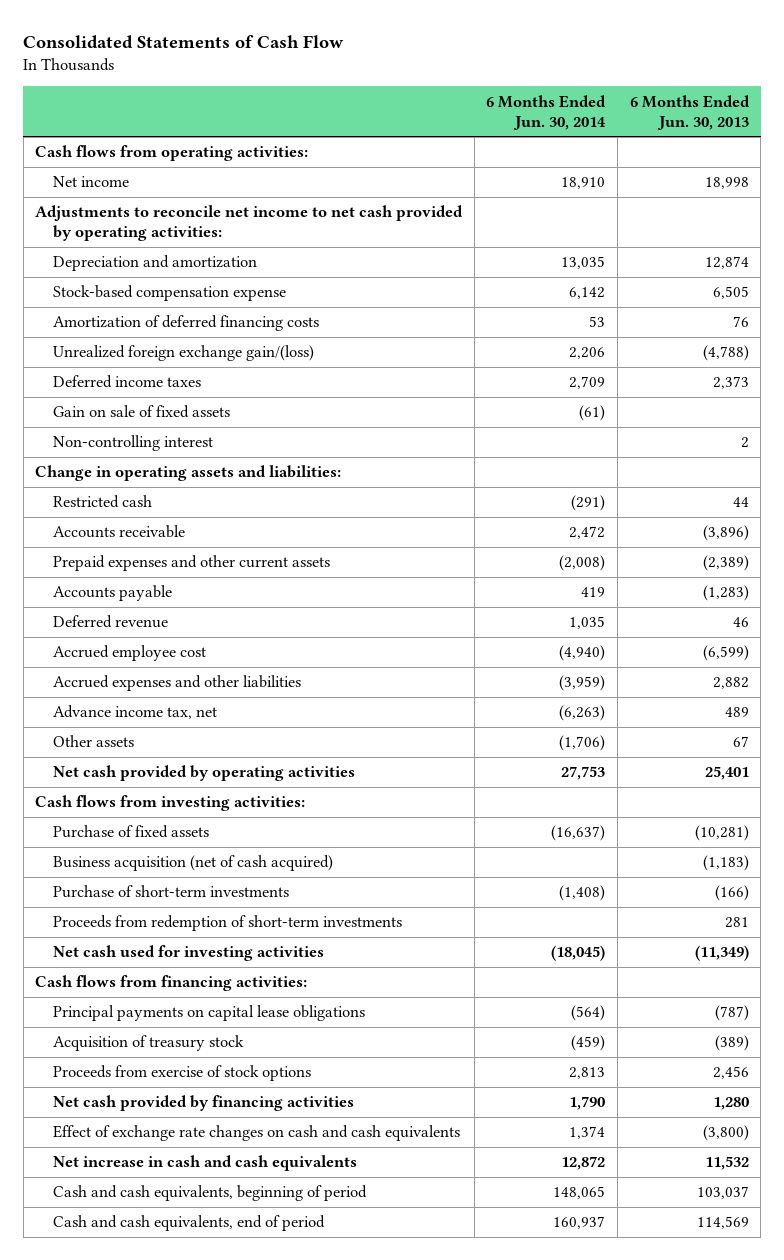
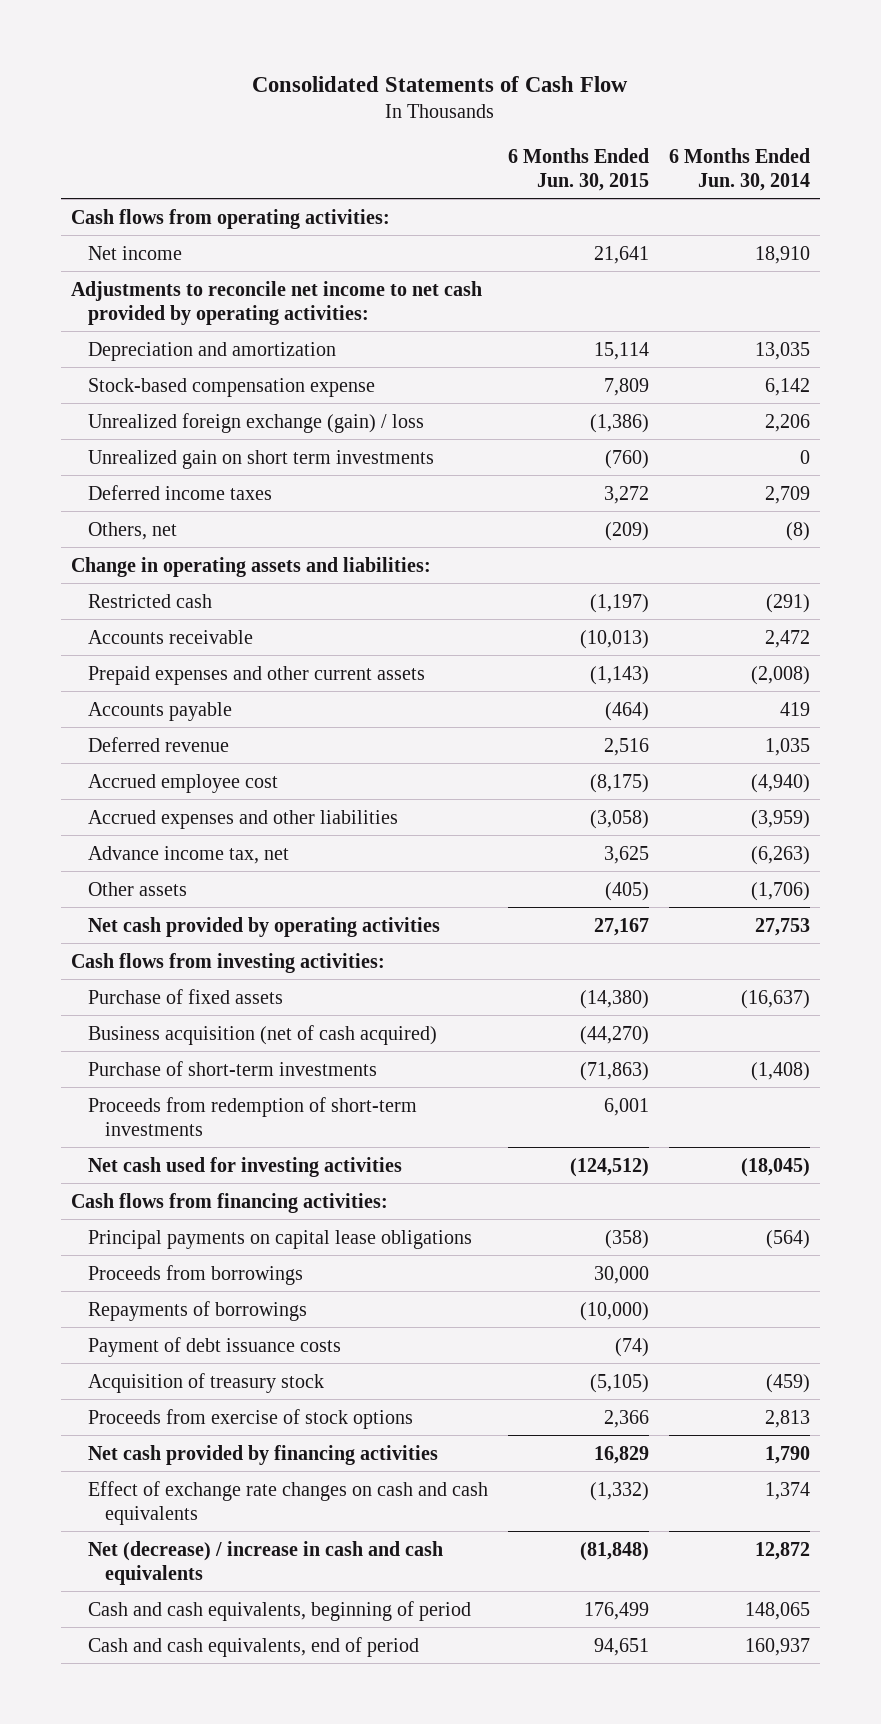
- | 6 Months Ended Jun. 30, 2014 | 6 Months Ended Jun. 30, 2013
+ | 6 Months Ended Jun. 30, 2015 | 6 Months Ended Jun. 30, 2014
- Amortization of deferred financing costs | 53 | 76
- Unrealized foreign exchange gain/(loss) | 2,206 | (4,788)
+ Unrealized foreign exchange (gain) / loss | (1,386) | 2,206
+ Unrealized gain on short term investments | (760) | 0
- Gain on sale of fixed assets | (61) |
- Non-controlling interest | | 2
+ Others, net | (209) | (8)
+ Proceeds from borrowings | 30,000 |
+ Repayments of borrowings | (10,000) |
+ Payment of debt issuance costs | (74) |
- Net increase in cash and cash equivalents | 12,872 | 11,532
+ Net (decrease) / increase in cash and cash equivalents | (81,848) | 12,872

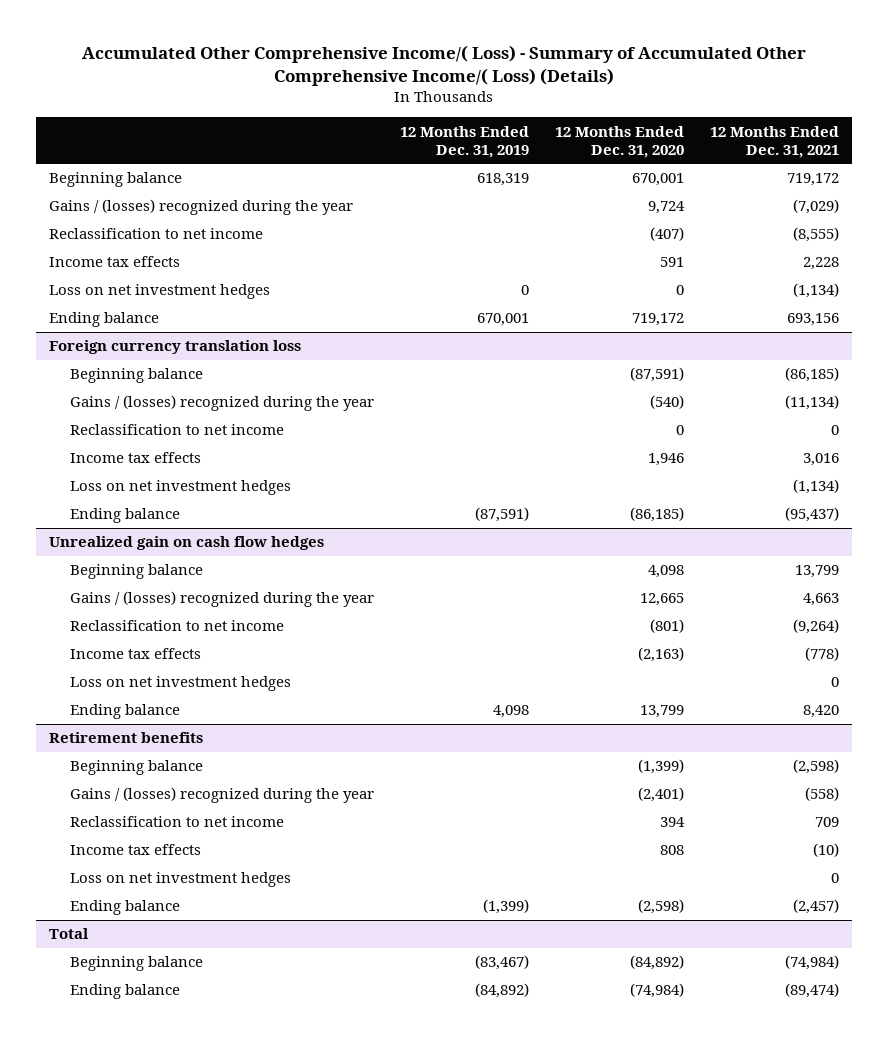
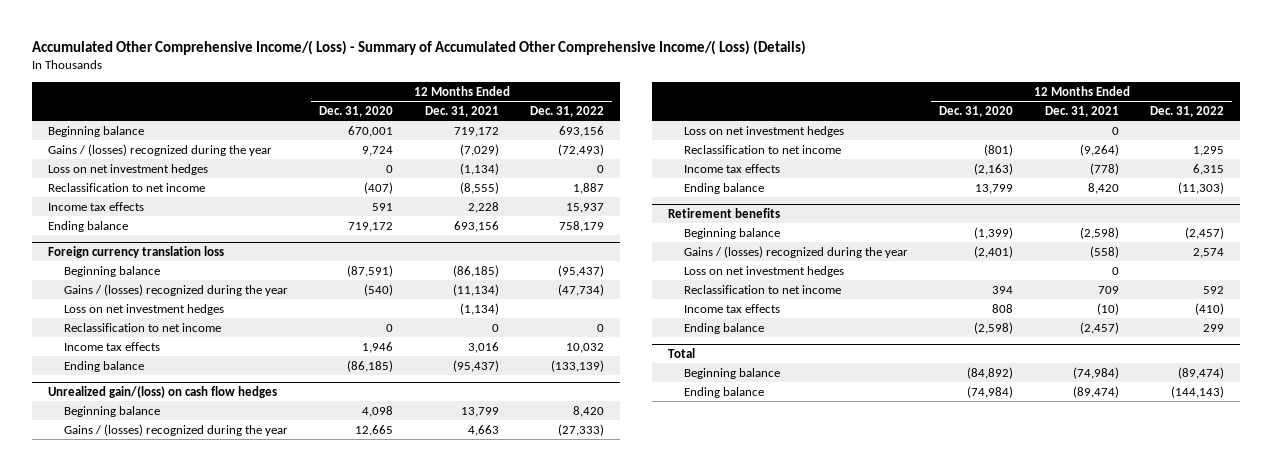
- | 12 Months Ended Dec. 31, 2019 | 12 Months Ended Dec. 31, 2020 | 12 Months Ended Dec. 31, 2021
+ | 12 Months Ended Dec. 31, 2020 | 12 Months Ended Dec. 31, 2021 | 12 Months Ended Dec. 31, 2022
moved up: Loss on net investment hedges | 0 | (1,134) | 0
@ Foreign currency translation loss
moved up: Loss on net investment hedges | | (1,134) |
- Unrealized gain on cash flow hedges
+ Unrealized gain/(loss) on cash flow hedges
+ Loss on net investment hedges | | 0 |
- Loss on net investment hedges | | | 0
@ Retirement benefits
moved up: Loss on net investment hedges | | 0 |

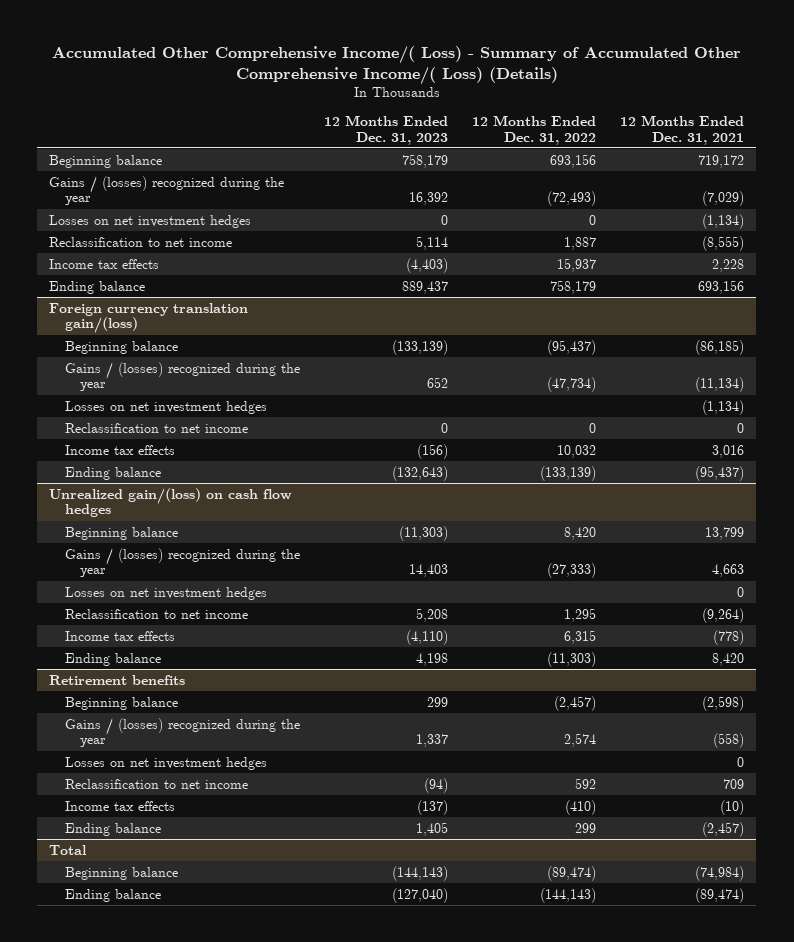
- | 12 Months Ended Dec. 31, 2020 | 12 Months Ended Dec. 31, 2021 | 12 Months Ended Dec. 31, 2022
+ | 12 Months Ended Dec. 31, 2023 | 12 Months Ended Dec. 31, 2022 | 12 Months Ended Dec. 31, 2021
- Loss on net investment hedges | 0 | (1,134) | 0
+ Losses on net investment hedges | 0 | 0 | (1,134)
- Foreign currency translation loss
+ Foreign currency translation gain/(loss)
- Loss on net investment hedges | | (1,134) |
+ Losses on net investment hedges | | | (1,134)
@ Unrealized gain/(loss) on cash flow hedges
- Loss on net investment hedges | | 0 |
+ Losses on net investment hedges | | | 0
@ Retirement benefits
- Loss on net investment hedges | | 0 |
+ Losses on net investment hedges | | | 0

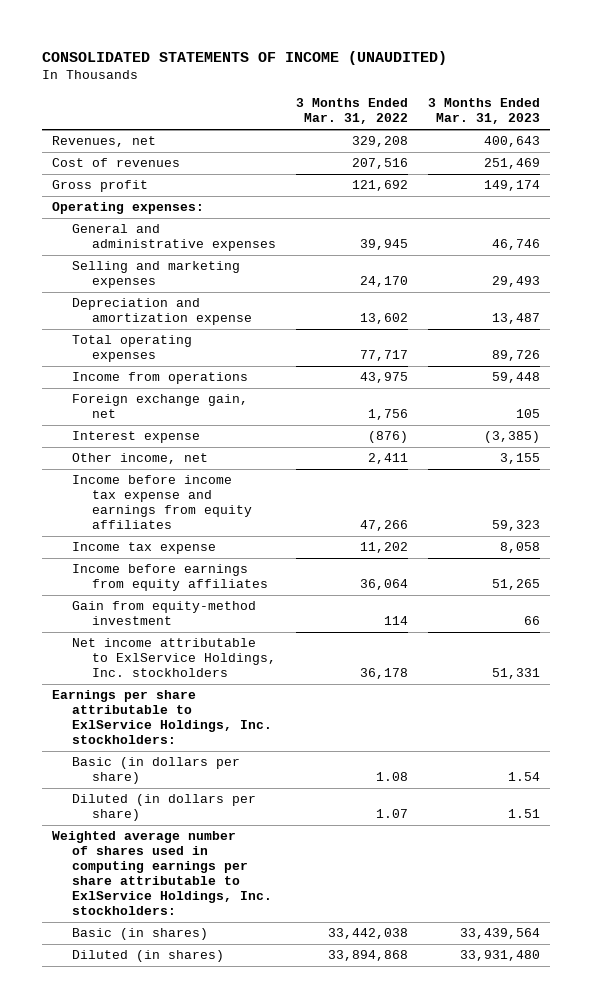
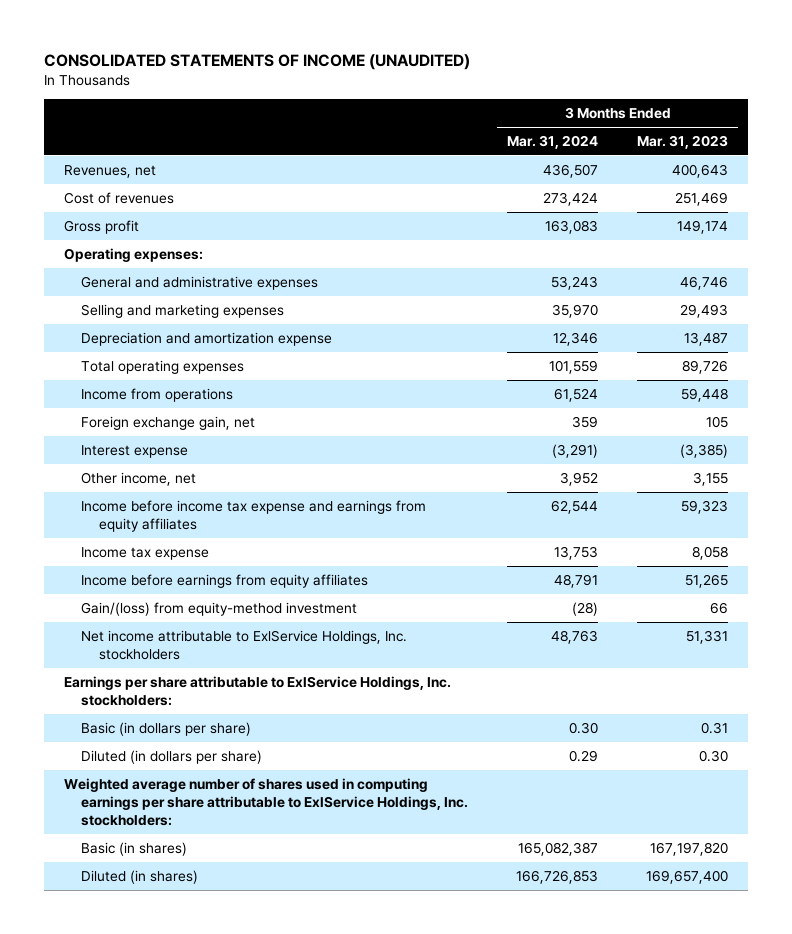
- | 3 Months Ended Mar. 31, 2022 | 3 Months Ended Mar. 31, 2023
+ | 3 Months Ended Mar. 31, 2024 | 3 Months Ended Mar. 31, 2023
- Gain from equity-method investment | 114 | 66
+ Gain/(loss) from equity-method investment | (28) | 66
- Basic (in dollars per share) | 1.08 | 1.54
- Diluted (in dollars per share) | 1.07 | 1.51
+ Basic (in dollars per share) | 0.30 | 0.31
+ Diluted (in dollars per share) | 0.29 | 0.30
- Basic (in shares) | 33,442,038 | 33,439,564
- Diluted (in shares) | 33,894,868 | 33,931,480
+ Basic (in shares) | 165,082,387 | 167,197,820
+ Diluted (in shares) | 166,726,853 | 169,657,400

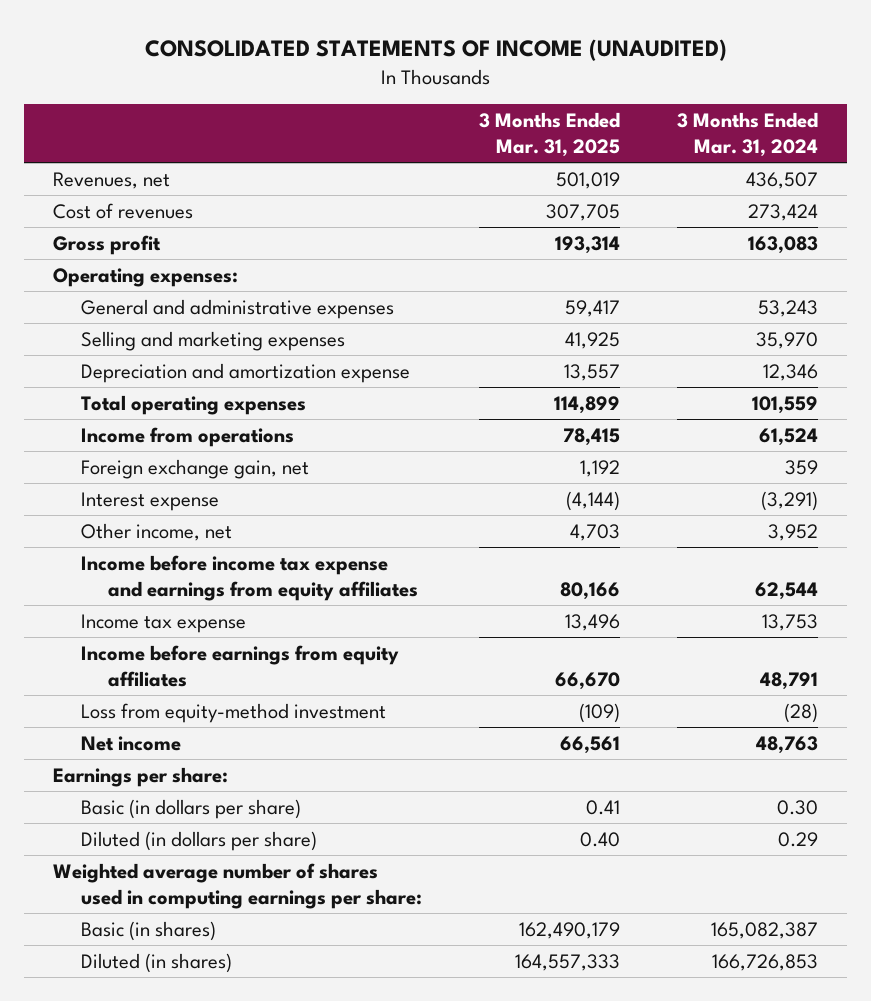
- | 3 Months Ended Mar. 31, 2024 | 3 Months Ended Mar. 31, 2023
+ | 3 Months Ended Mar. 31, 2025 | 3 Months Ended Mar. 31, 2024
- Gain/(loss) from equity-method investment | (28) | 66
- Net income attributable to ExlService Holdings, Inc. stockholders | 48,763 | 51,331
- Earnings per share attributable to ExlService Holdings, Inc. stockholders:
+ Loss from equity-method investment | (109) | (28)
+ Net income | 66,561 | 48,763
+ Earnings per share:
- Weighted average number of shares used in computing earnings per share attributable to ExlService Holdings, Inc. stockholders:
+ Weighted average number of shares used in computing earnings per share:

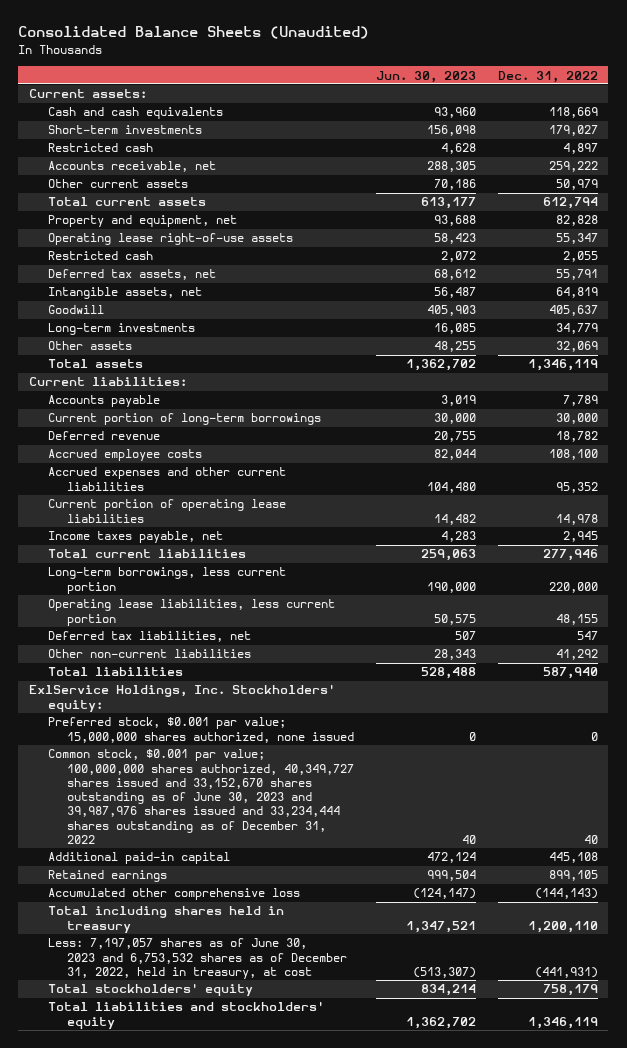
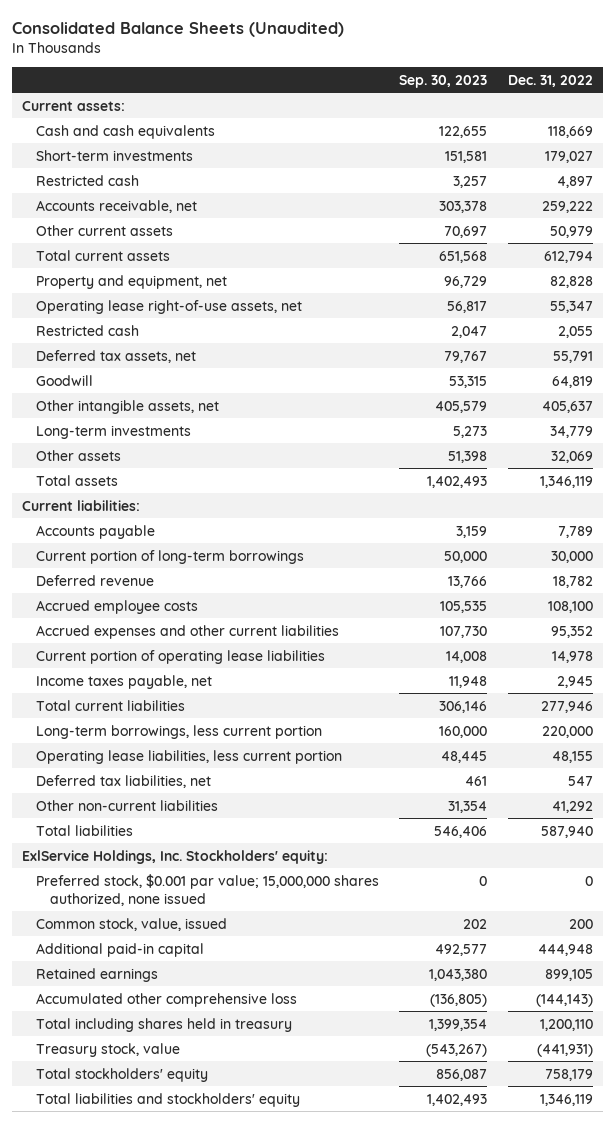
- | Jun. 30, 2023 | Dec. 31, 2022
+ | Sep. 30, 2023 | Dec. 31, 2022
- Operating lease right-of-use assets | 58,423 | 55,347
+ Operating lease right-of-use assets, net | 56,817 | 55,347
- Intangible assets, net | 56,487 | 64,819
- Goodwill | 405,903 | 405,637
+ Goodwill | 53,315 | 64,819
+ Other intangible assets, net | 405,579 | 405,637
- Common stock, $0.001 par value; 100,000,000 shares authorized, 40,349,727 shares issued and 33,152,670 shares outstanding as of June 30, 2023 and 39,987,976 shares issued and 33,234,444 shares outstanding as of December 31, 2022 | 40 | 40
- Additional paid-in capital | 472,124 | 445,108
+ Common stock, value, issued | 202 | 200
+ Additional paid-in capital | 492,577 | 444,948
- Less: 7,197,057 shares as of June 30, 2023 and 6,753,532 shares as of December 31, 2022, held in treasury, at cost | (513,307) | (441,931)
+ Treasury stock, value | (543,267) | (441,931)

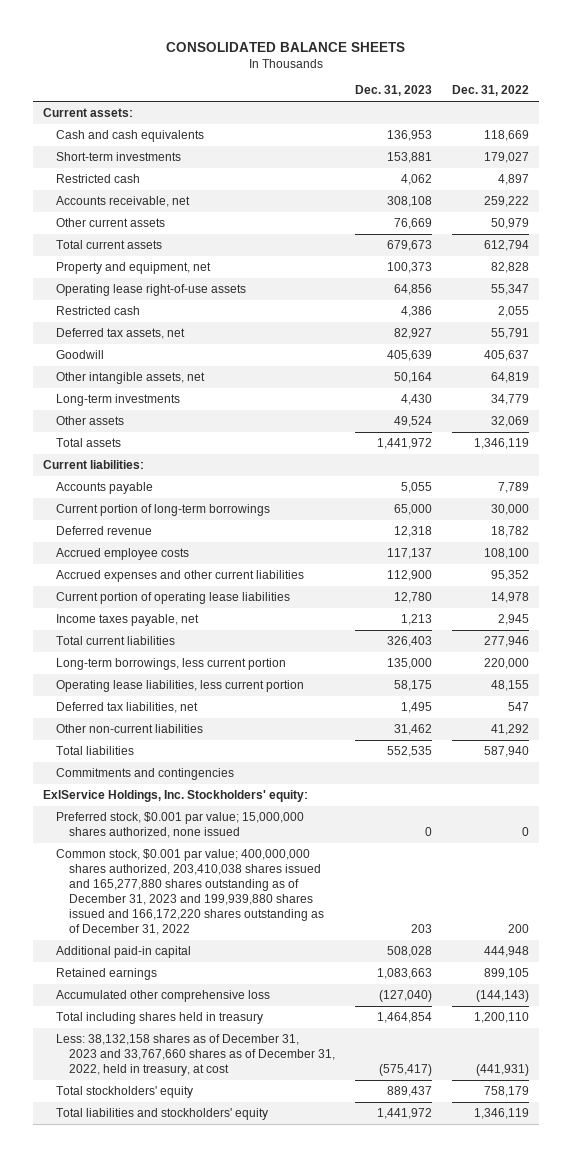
- Consolidated Balance Sheets (Unaudited)
+ CONSOLIDATED BALANCE SHEETS
- | Sep. 30, 2023 | Dec. 31, 2022
+ | Dec. 31, 2023 | Dec. 31, 2022
- Operating lease right-of-use assets, net | 56,817 | 55,347
+ Operating lease right-of-use assets | 64,856 | 55,347
- Goodwill | 53,315 | 64,819
- Other intangible assets, net | 405,579 | 405,637
+ Goodwill | 405,639 | 405,637
+ Other intangible assets, net | 50,164 | 64,819
+ Commitments and contingencies
- Common stock, value, issued | 202 | 200
+ Common stock, $0.001 par value; 400,000,000 shares authorized, 203,410,038 shares issued and 165,277,880 shares outstanding as of December 31, 2023 and 199,939,880 shares issued and 166,172,220 shares outstanding as of December 31, 2022 | 203 | 200
- Treasury stock, value | (543,267) | (441,931)
+ Less: 38,132,158 shares as of December 31, 2023 and 33,767,660 shares as of December 31, 2022, held in treasury, at cost | (575,417) | (441,931)

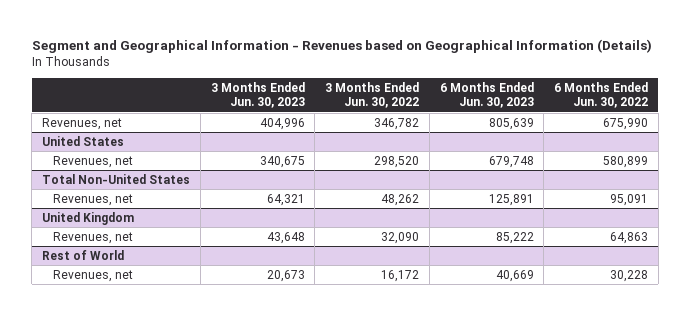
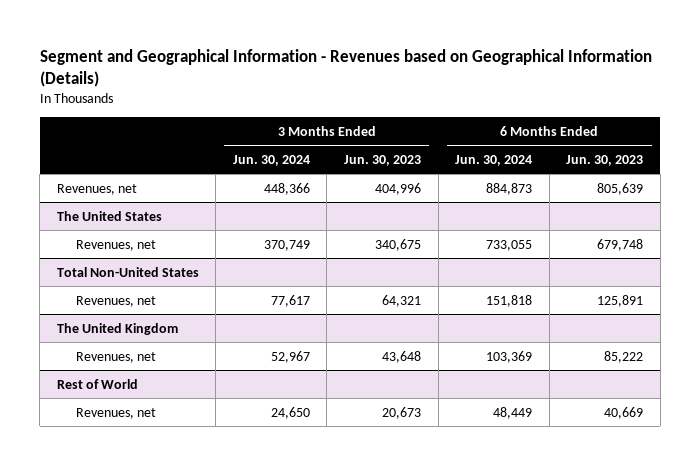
- | 3 Months Ended Jun. 30, 2023 | 3 Months Ended Jun. 30, 2022 | 6 Months Ended Jun. 30, 2023 | 6 Months Ended Jun. 30, 2022
+ | 3 Months Ended Jun. 30, 2024 | 3 Months Ended Jun. 30, 2023 | 6 Months Ended Jun. 30, 2024 | 6 Months Ended Jun. 30, 2023
- United States
+ The United States
- United Kingdom
+ The United Kingdom

